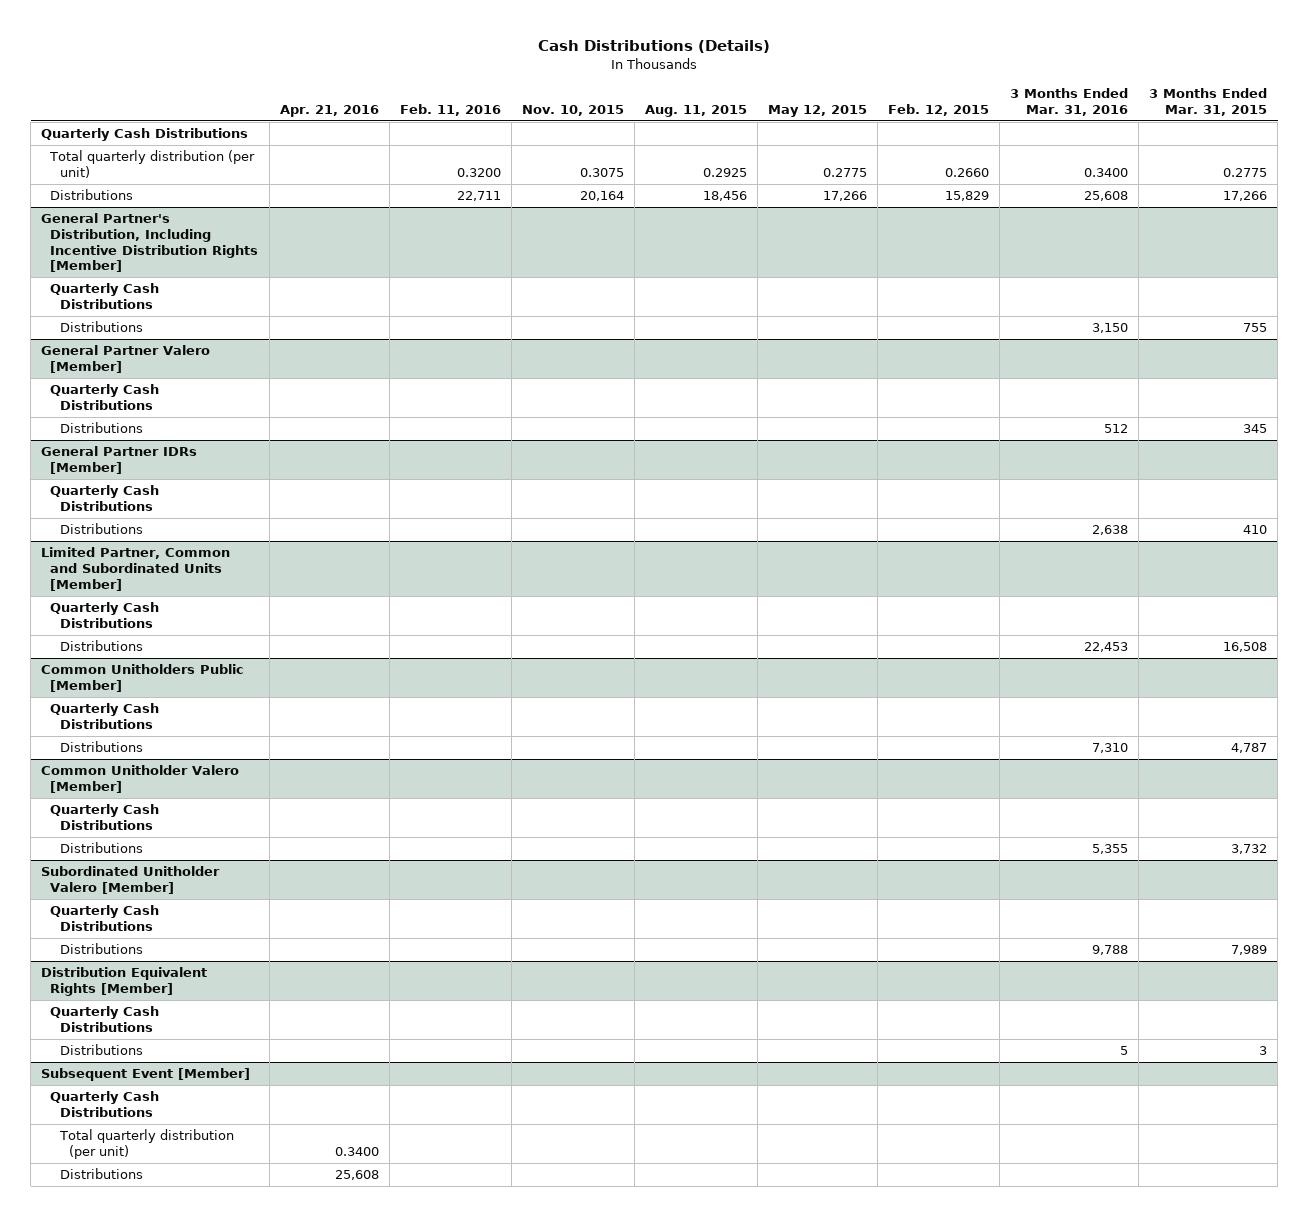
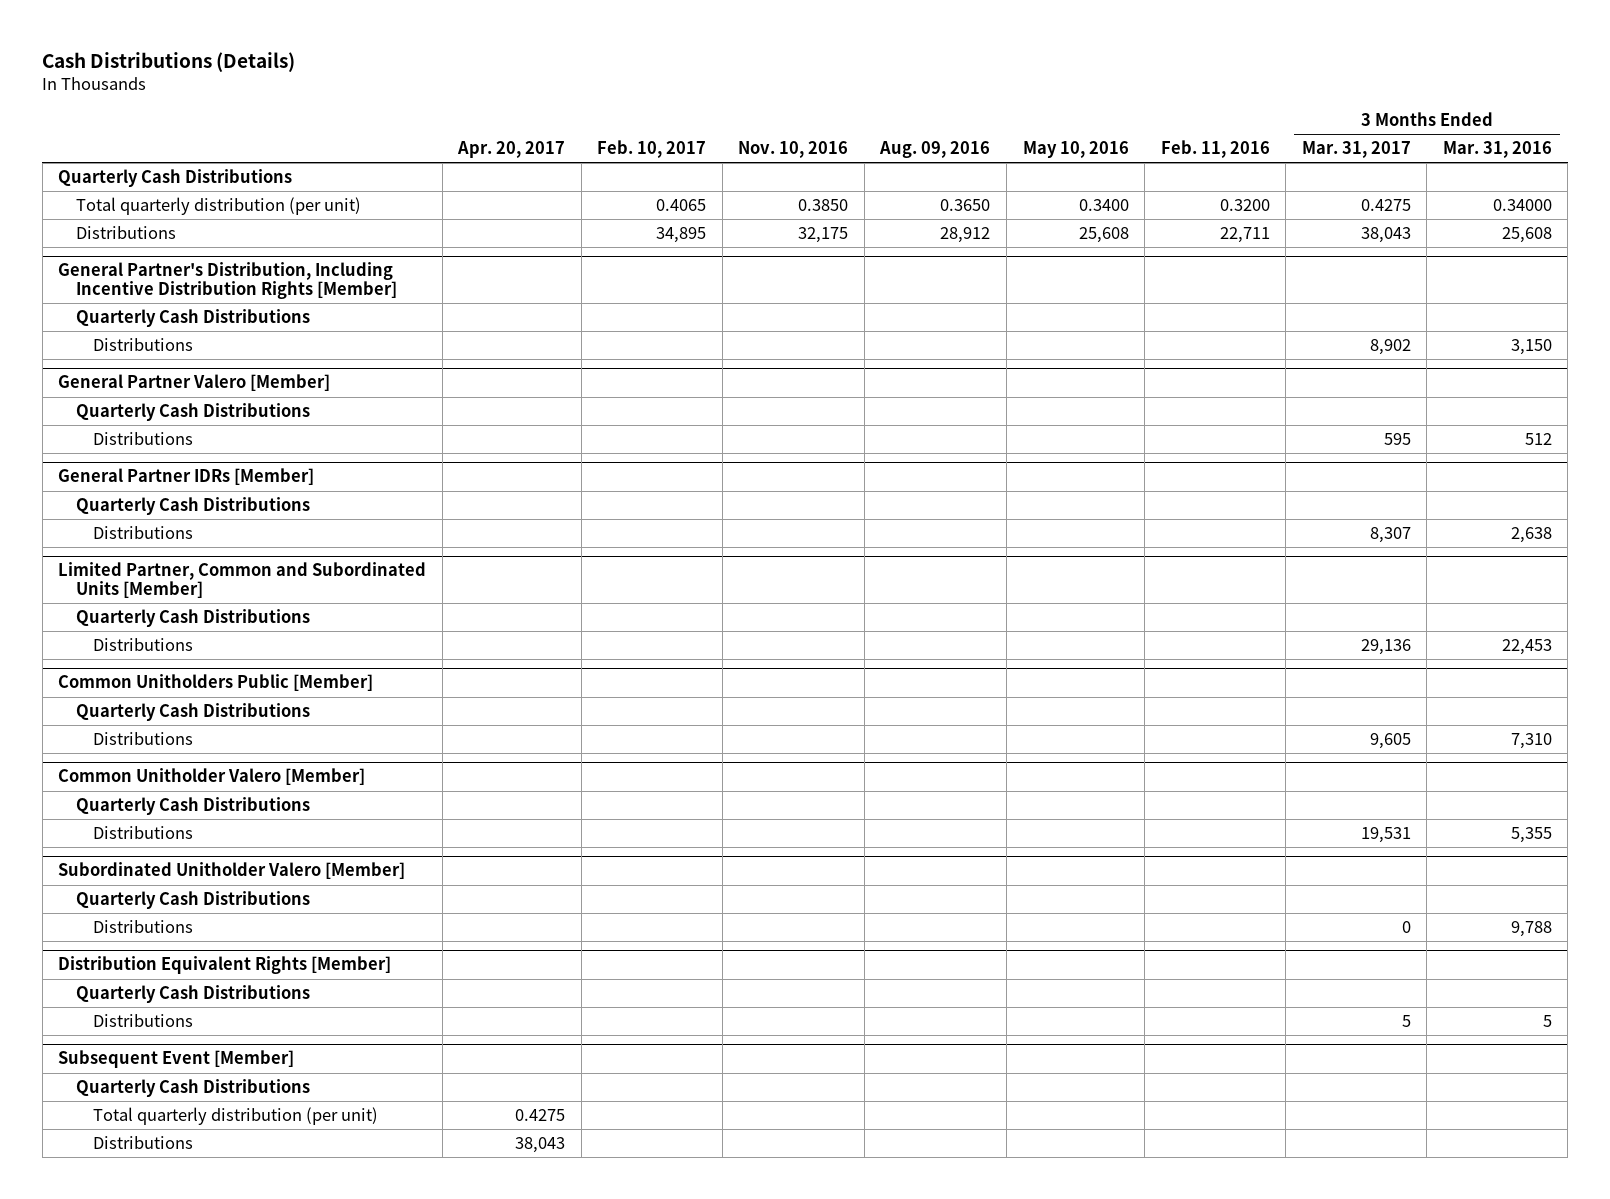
- | Apr. 21, 2016 | Feb. 11, 2016 | Nov. 10, 2015 | Aug. 11, 2015 | May 12, 2015 | Feb. 12, 2015 | 3 Months Ended Mar. 31, 2016 | 3 Months Ended Mar. 31, 2015
+ | Apr. 20, 2017 | Feb. 10, 2017 | Nov. 10, 2016 | Aug. 09, 2016 | May 10, 2016 | Feb. 11, 2016 | 3 Months Ended Mar. 31, 2017 | 3 Months Ended Mar. 31, 2016
- Total quarterly distribution (per unit) | | 0.3200 | 0.3075 | 0.2925 | 0.2775 | 0.2660 | 0.3400 | 0.2775
+ Total quarterly distribution (per unit) | | 0.4065 | 0.3850 | 0.3650 | 0.3400 | 0.3200 | 0.4275 | 0.34000

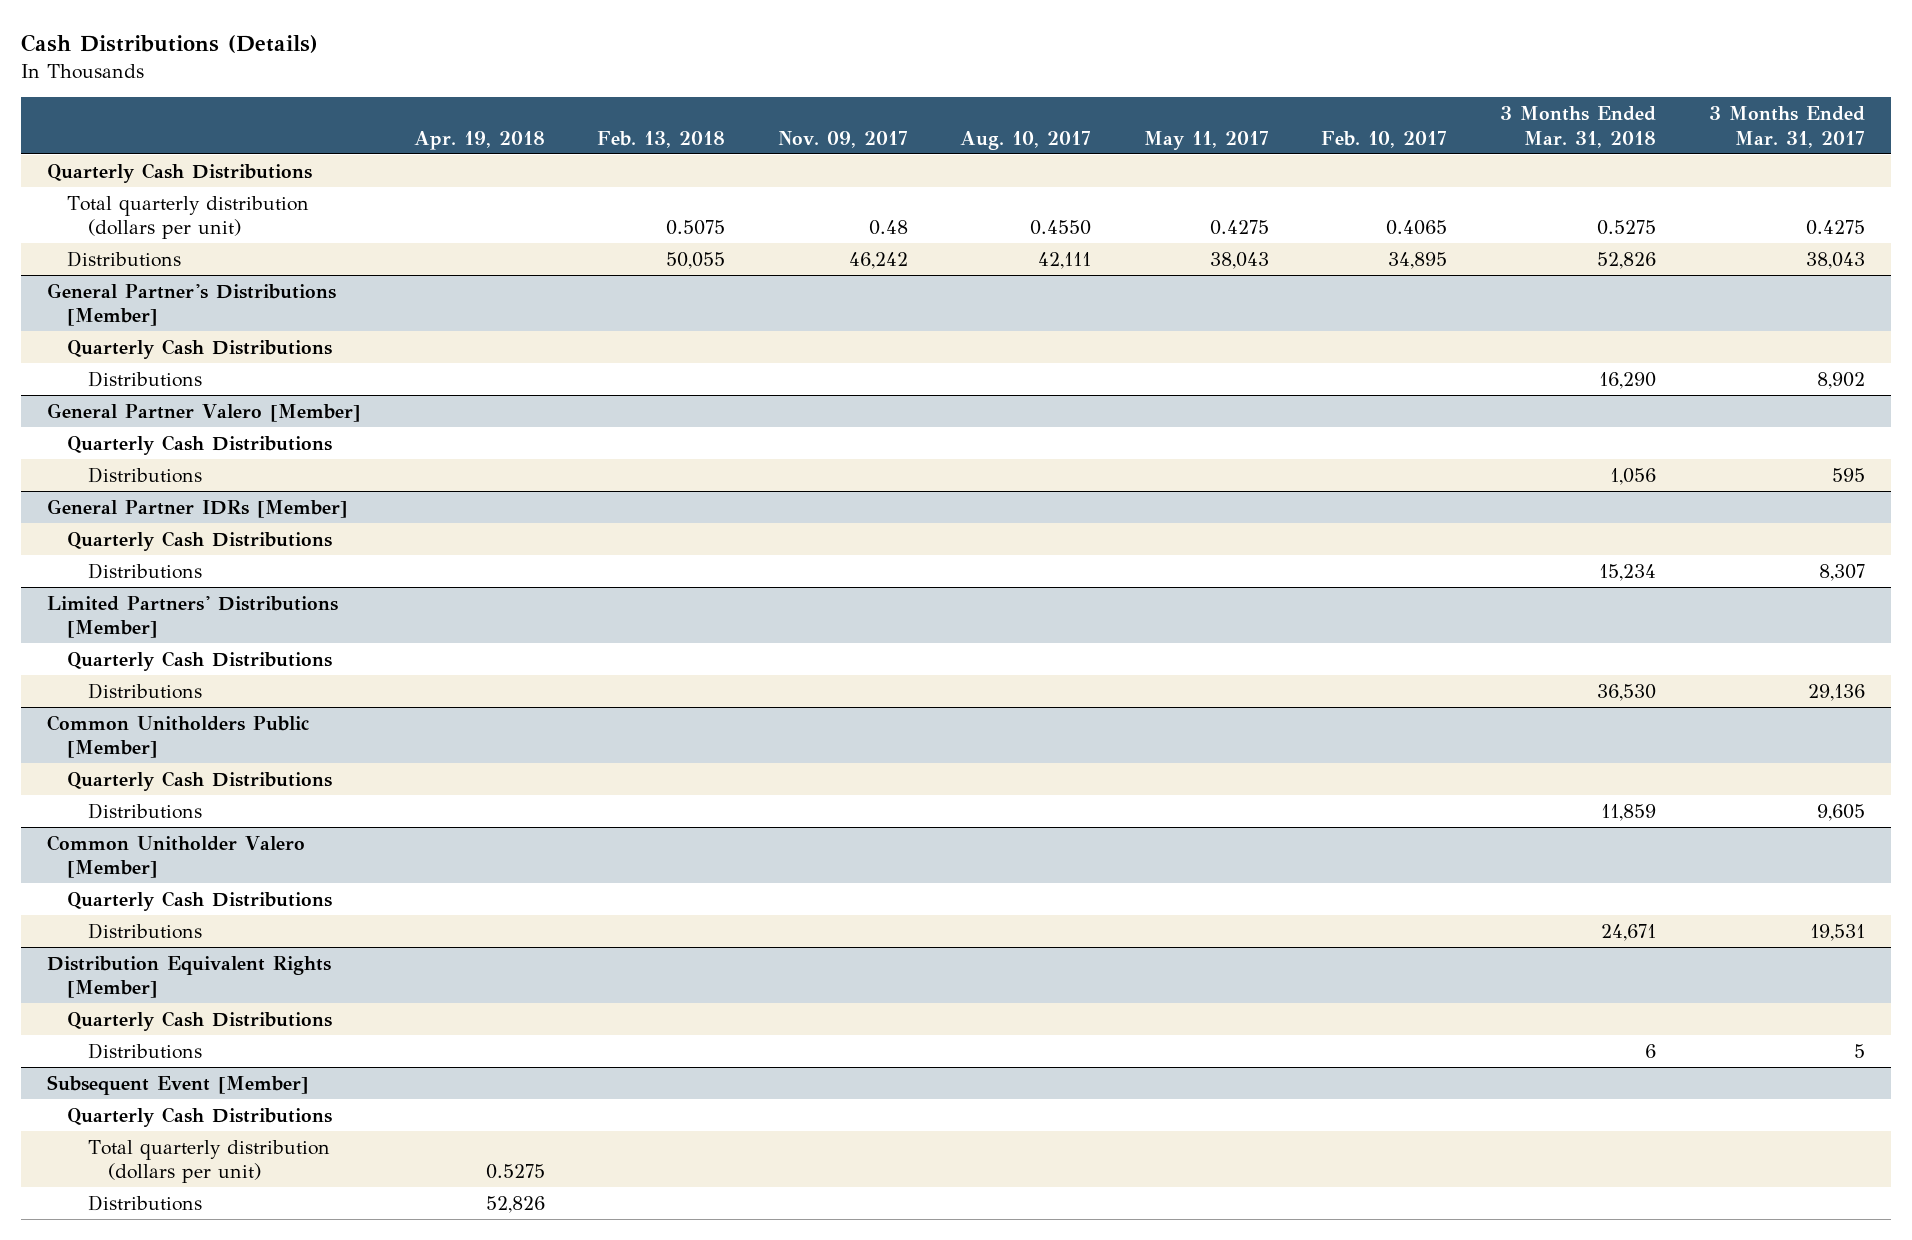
- | Apr. 20, 2017 | Feb. 10, 2017 | Nov. 10, 2016 | Aug. 09, 2016 | May 10, 2016 | Feb. 11, 2016 | 3 Months Ended Mar. 31, 2017 | 3 Months Ended Mar. 31, 2016
+ | Apr. 19, 2018 | Feb. 13, 2018 | Nov. 09, 2017 | Aug. 10, 2017 | May 11, 2017 | Feb. 10, 2017 | 3 Months Ended Mar. 31, 2018 | 3 Months Ended Mar. 31, 2017
- Total quarterly distribution (per unit) | | 0.4065 | 0.3850 | 0.3650 | 0.3400 | 0.3200 | 0.4275 | 0.34000
+ Total quarterly distribution (dollars per unit) | | 0.5075 | 0.48 | 0.4550 | 0.4275 | 0.4065 | 0.5275 | 0.4275
- General Partner's Distribution, Including Incentive Distribution Rights [Member]
+ General Partner's Distributions [Member]
- Limited Partner, Common and Subordinated Units [Member]
+ Limited Partners' Distributions [Member]
- Subordinated Unitholder Valero [Member]
- Quarterly Cash Distributions
- Distributions | | | | | | | 0 | 9,788
@ Subsequent Event [Member]
- Total quarterly distribution (per unit) | 0.4275 | | | | | | |
+ Total quarterly distribution (dollars per unit) | 0.5275 | | | | | | |

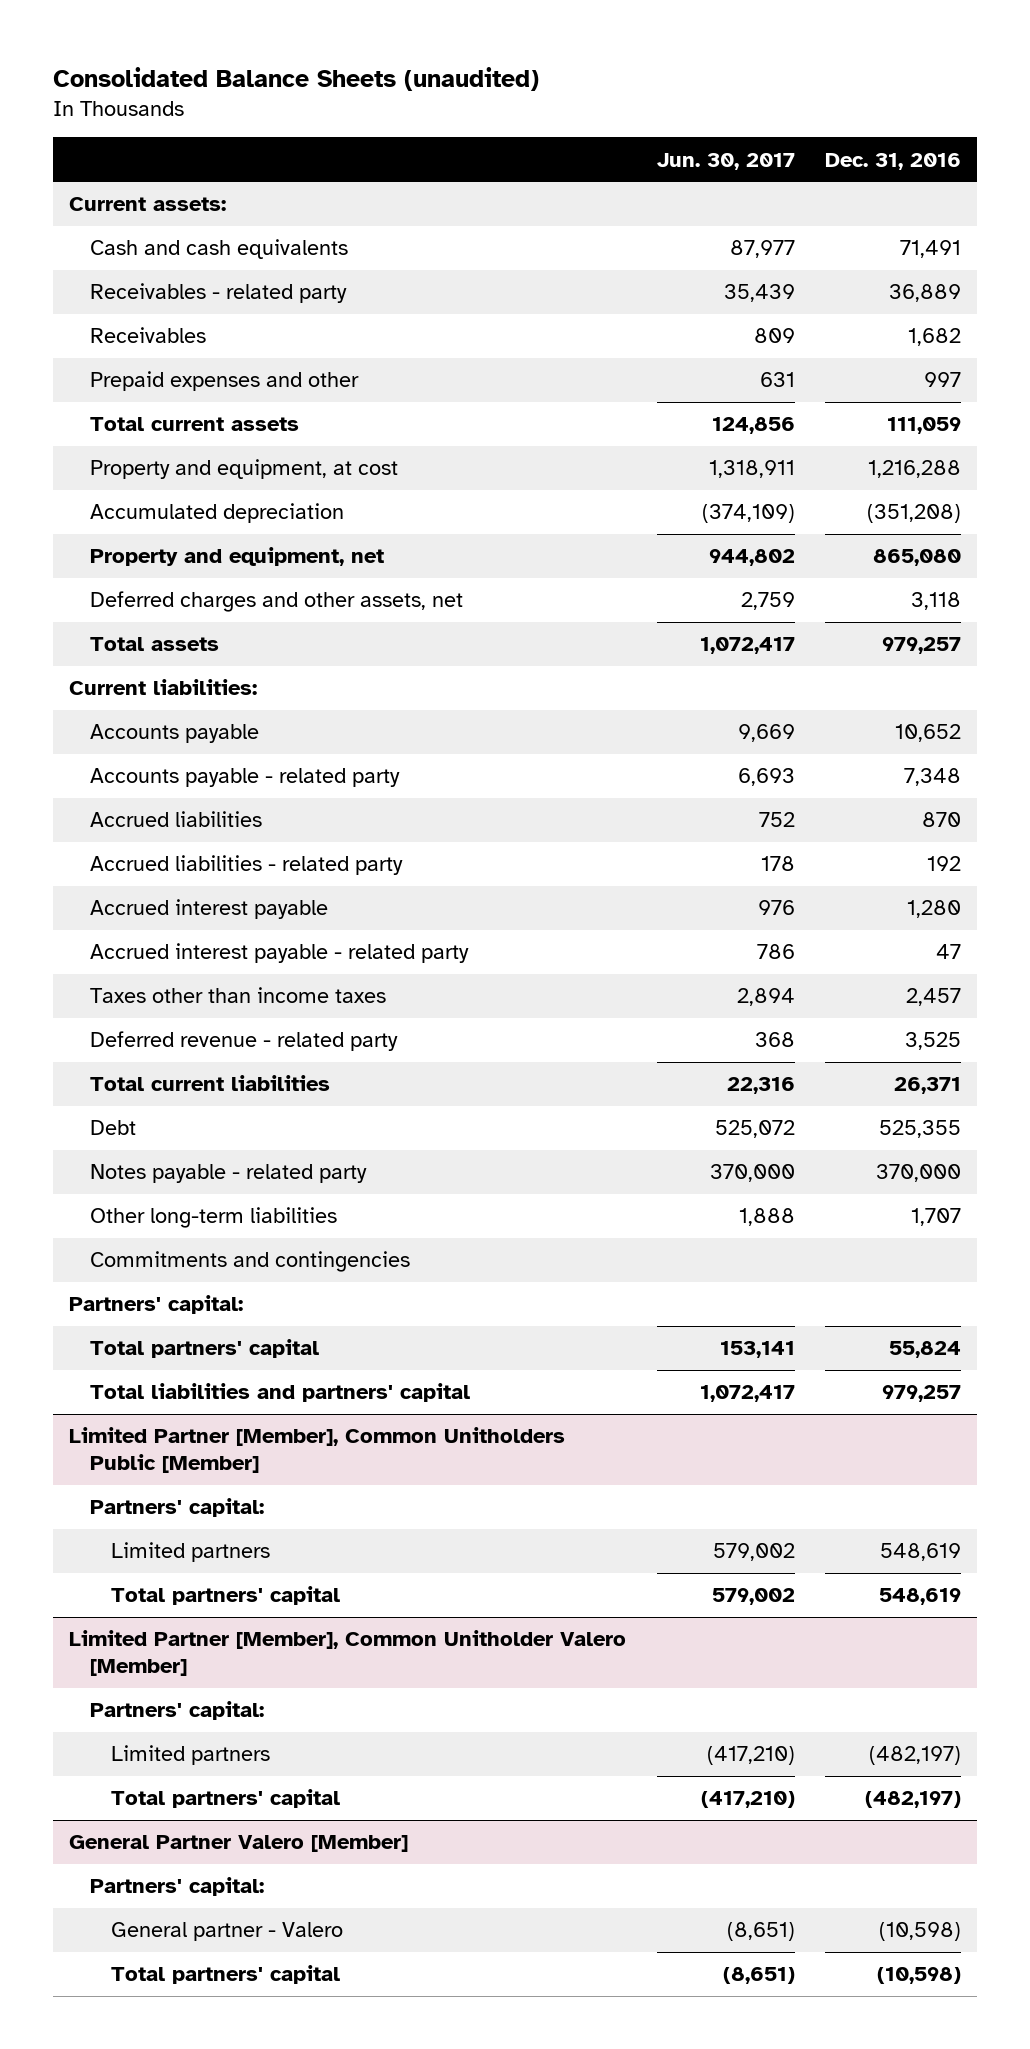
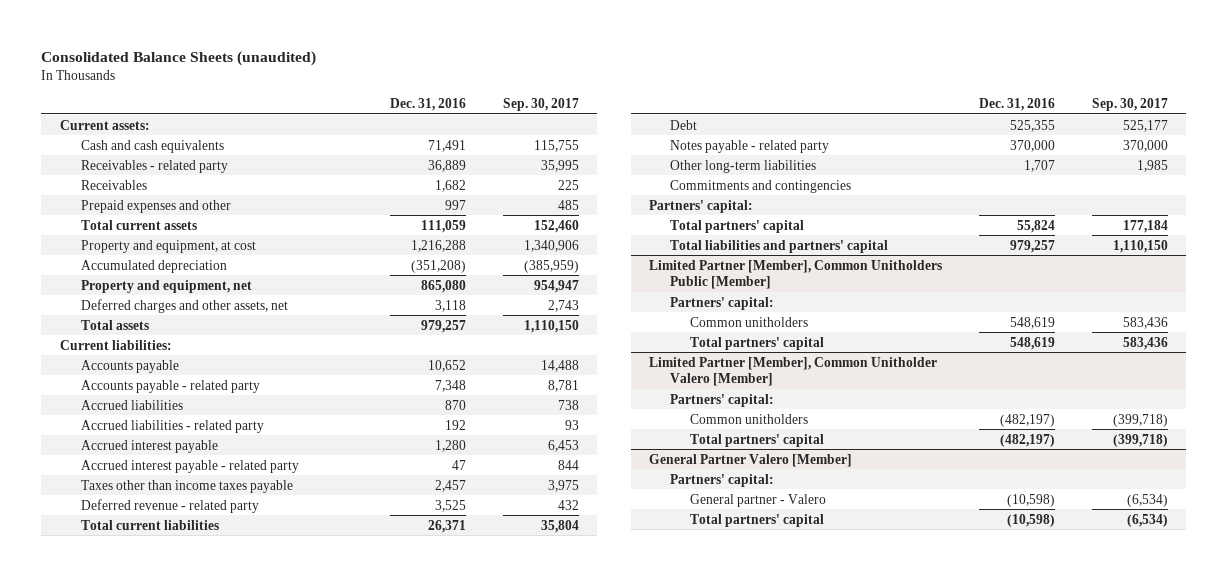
- | Jun. 30, 2017 | Dec. 31, 2016
+ | Dec. 31, 2016 | Sep. 30, 2017
- Taxes other than income taxes | 2,894 | 2,457
+ Taxes other than income taxes payable | 2,457 | 3,975
@ Limited Partner [Member], Common Unitholders Public [Member]
- Limited partners | 579,002 | 548,619
+ Common unitholders | 548,619 | 583,436
@ Limited Partner [Member], Common Unitholder Valero [Member]
- Limited partners | (417,210) | (482,197)
+ Common unitholders | (482,197) | (399,718)

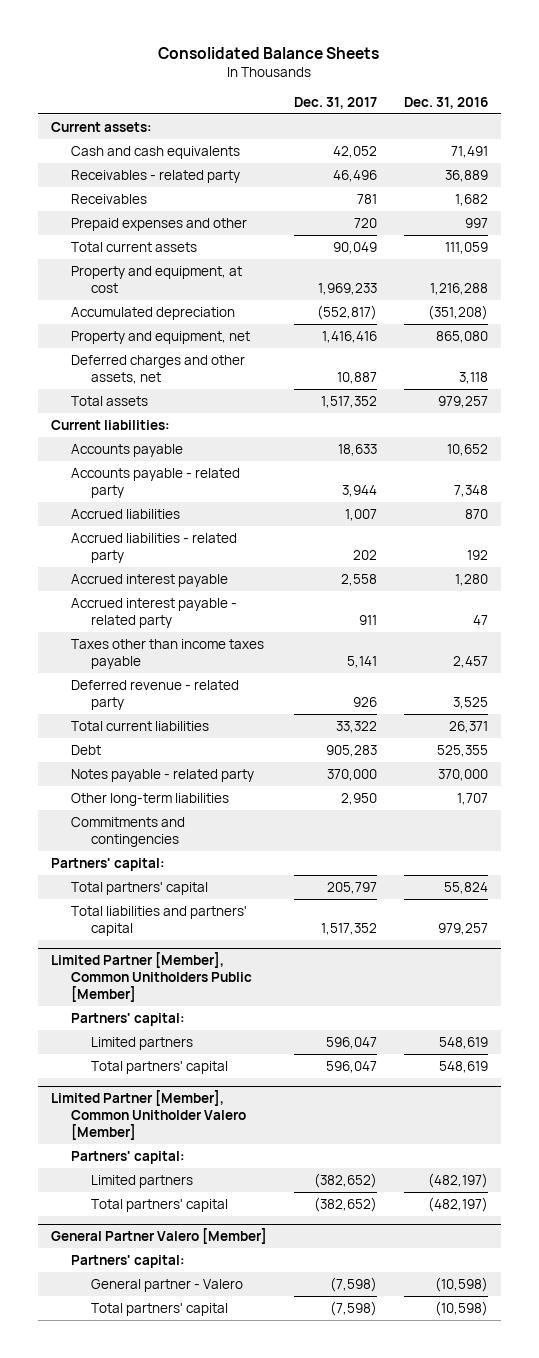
- Consolidated Balance Sheets (unaudited)
+ Consolidated Balance Sheets
- | Dec. 31, 2016 | Sep. 30, 2017
+ | Dec. 31, 2017 | Dec. 31, 2016
@ Limited Partner [Member], Common Unitholders Public [Member]
- Common unitholders | 548,619 | 583,436
+ Limited partners | 596,047 | 548,619
@ Limited Partner [Member], Common Unitholder Valero [Member]
- Common unitholders | (482,197) | (399,718)
+ Limited partners | (382,652) | (482,197)

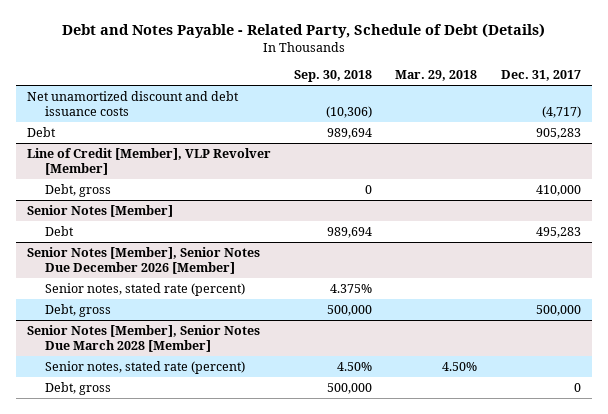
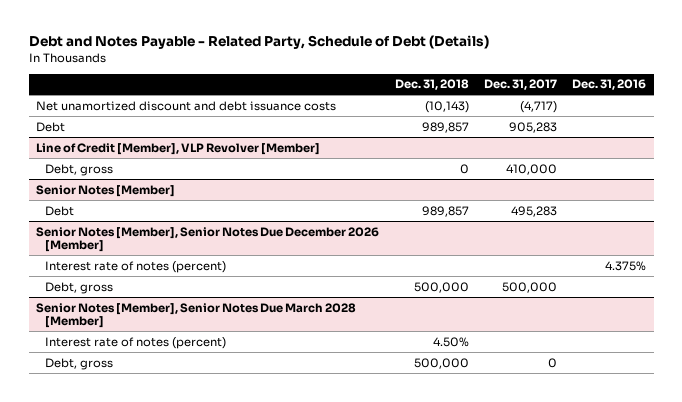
- | Sep. 30, 2018 | Mar. 29, 2018 | Dec. 31, 2017
+ | Dec. 31, 2018 | Dec. 31, 2017 | Dec. 31, 2016
@ Senior Notes [Member], Senior Notes Due December 2026 [Member]
- Senior notes, stated rate (percent) | 4.375% | |
+ Interest rate of notes (percent) | | | 4.375%
@ Senior Notes [Member], Senior Notes Due March 2028 [Member]
- Senior notes, stated rate (percent) | 4.50% | 4.50% |
+ Interest rate of notes (percent) | 4.50% | |

